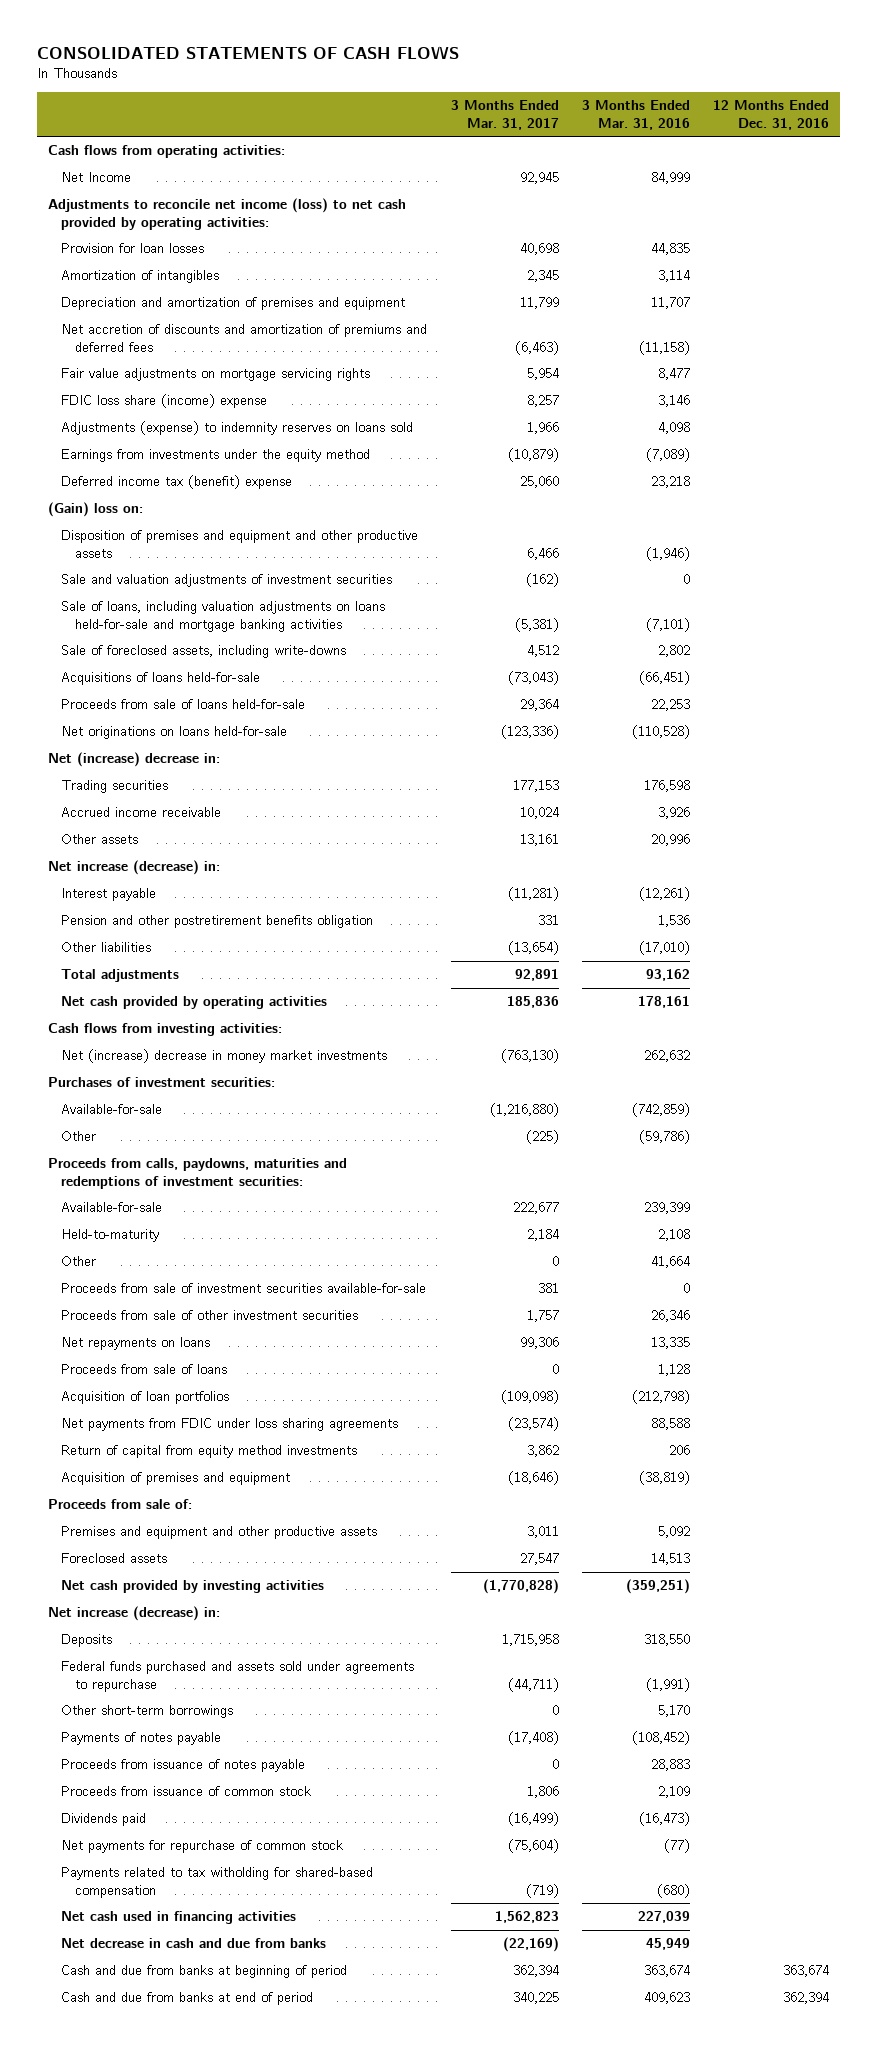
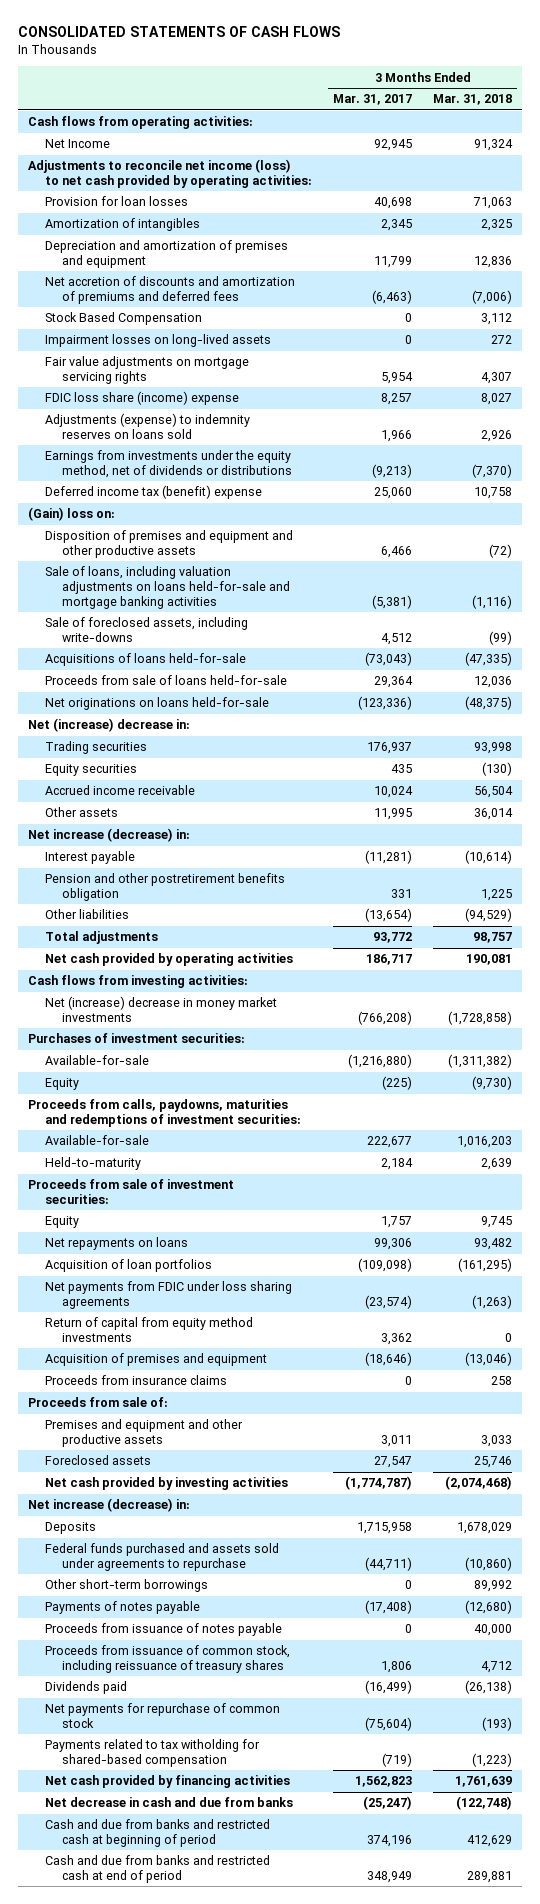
- | 3 Months Ended Mar. 31, 2017 | 3 Months Ended Mar. 31, 2016 | 12 Months Ended Dec. 31, 2016
+ | 3 Months Ended Mar. 31, 2017 | 3 Months Ended Mar. 31, 2018
+ Stock Based Compensation | 0 | 3,112
+ Impairment losses on long-lived assets | 0 | 272
- Earnings from investments under the equity method | (10,879) | (7,089) |
+ Earnings from investments under the equity method, net of dividends or distributions | (9,213) | (7,370)
- Sale and valuation adjustments of investment securities | (162) | 0 |
- Trading securities | 177,153 | 176,598 |
+ Trading securities | 176,937 | 93,998
+ Equity securities | 435 | (130)
- Other assets | 13,161 | 20,996 |
+ Other assets | 11,995 | 36,014
- Total adjustments | 92,891 | 93,162 |
- Net cash provided by operating activities | 185,836 | 178,161 |
+ Total adjustments | 93,772 | 98,757
+ Net cash provided by operating activities | 186,717 | 190,081
- Net (increase) decrease in money market investments | (763,130) | 262,632 |
+ Net (increase) decrease in money market investments | (766,208) | (1,728,858)
- Other | (225) | (59,786) |
+ Equity | (225) | (9,730)
- Other | 0 | 41,664 |
- Proceeds from sale of investment securities available-for-sale | 381 | 0 |
- Proceeds from sale of other investment securities | 1,757 | 26,346 |
+ Proceeds from sale of investment securities:
+ Equity | 1,757 | 9,745
- Proceeds from sale of loans | 0 | 1,128 |
- Return of capital from equity method investments | 3,862 | 206 |
+ Return of capital from equity method investments | 3,362 | 0
+ Proceeds from insurance claims | 0 | 258
- Net cash provided by investing activities | (1,770,828) | (359,251) |
+ Net cash provided by investing activities | (1,774,787) | (2,074,468)
- Proceeds from issuance of common stock | 1,806 | 2,109 |
+ Proceeds from issuance of common stock, including reissuance of treasury shares | 1,806 | 4,712
- Net cash used in financing activities | 1,562,823 | 227,039 |
- Net decrease in cash and due from banks | (22,169) | 45,949 |
- Cash and due from banks at beginning of period | 362,394 | 363,674 | 363,674
- Cash and due from banks at end of period | 340,225 | 409,623 | 362,394
+ Net cash provided by financing activities | 1,562,823 | 1,761,639
+ Net decrease in cash and due from banks | (25,247) | (122,748)
+ Cash and due from banks and restricted cash at beginning of period | 374,196 | 412,629
+ Cash and due from banks and restricted cash at end of period | 348,949 | 289,881

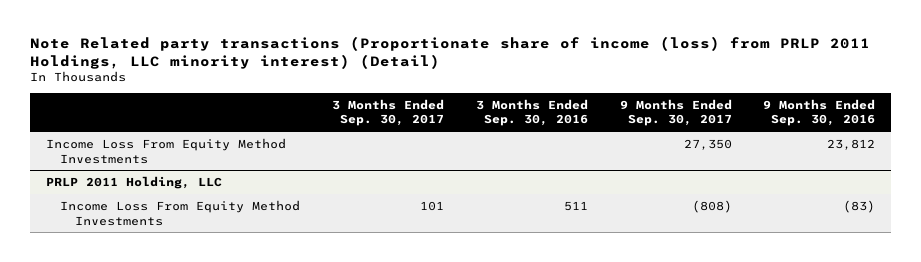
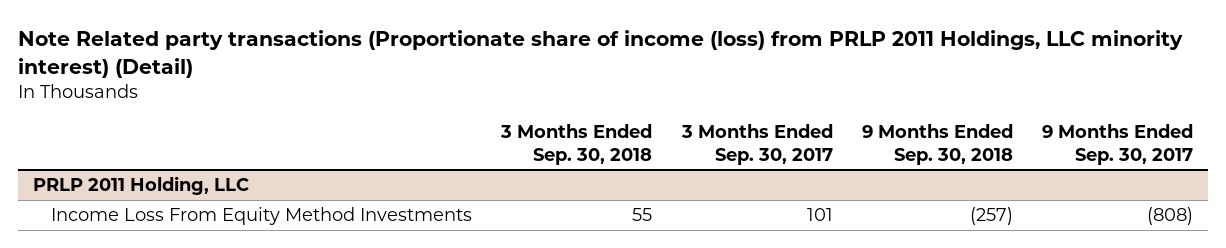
- | 3 Months Ended Sep. 30, 2017 | 3 Months Ended Sep. 30, 2016 | 9 Months Ended Sep. 30, 2017 | 9 Months Ended Sep. 30, 2016
+ | 3 Months Ended Sep. 30, 2018 | 3 Months Ended Sep. 30, 2017 | 9 Months Ended Sep. 30, 2018 | 9 Months Ended Sep. 30, 2017
- Income Loss From Equity Method Investments | | | 27,350 | 23,812

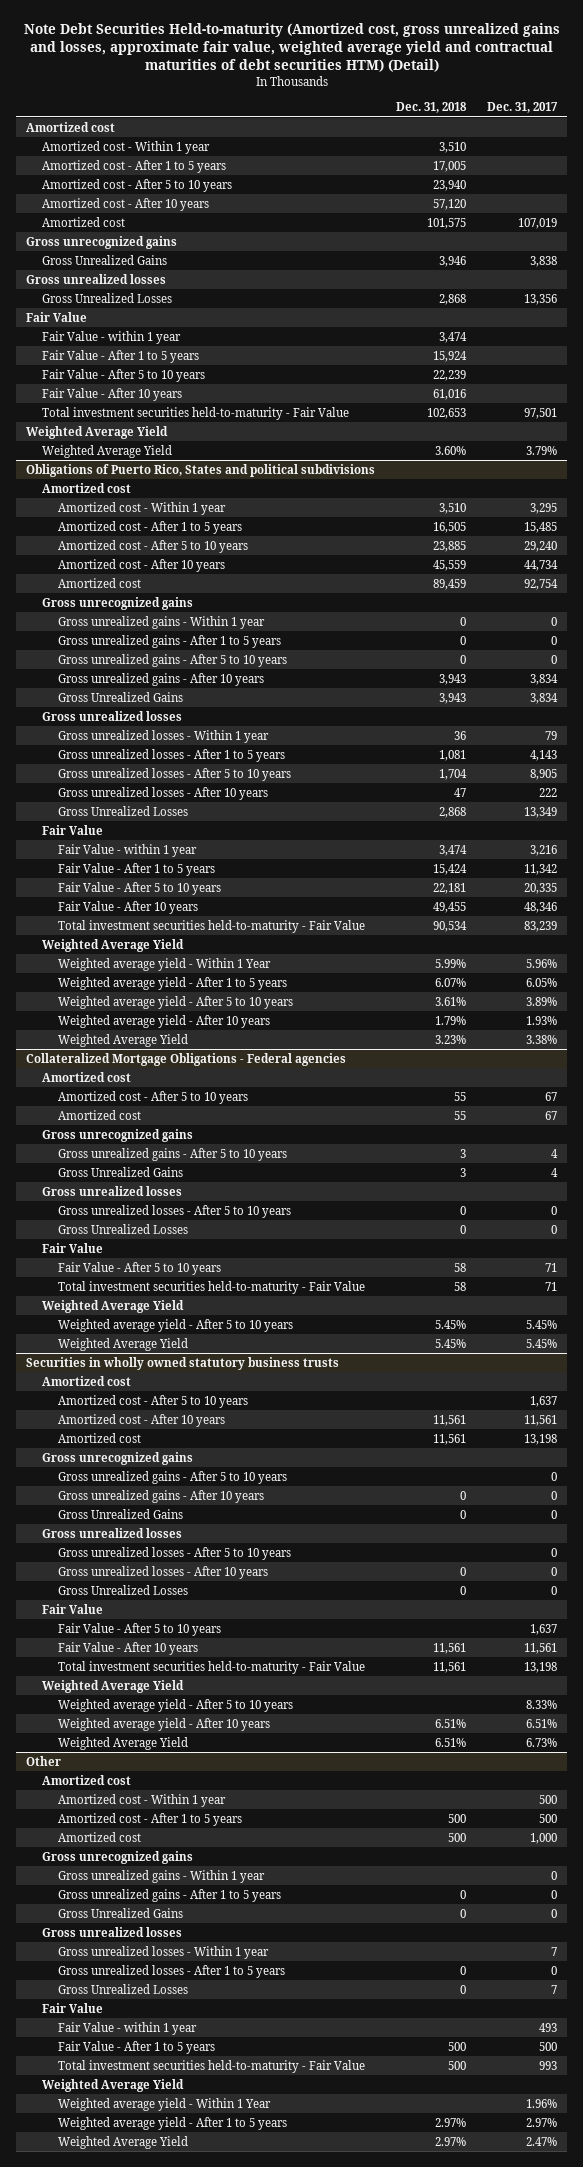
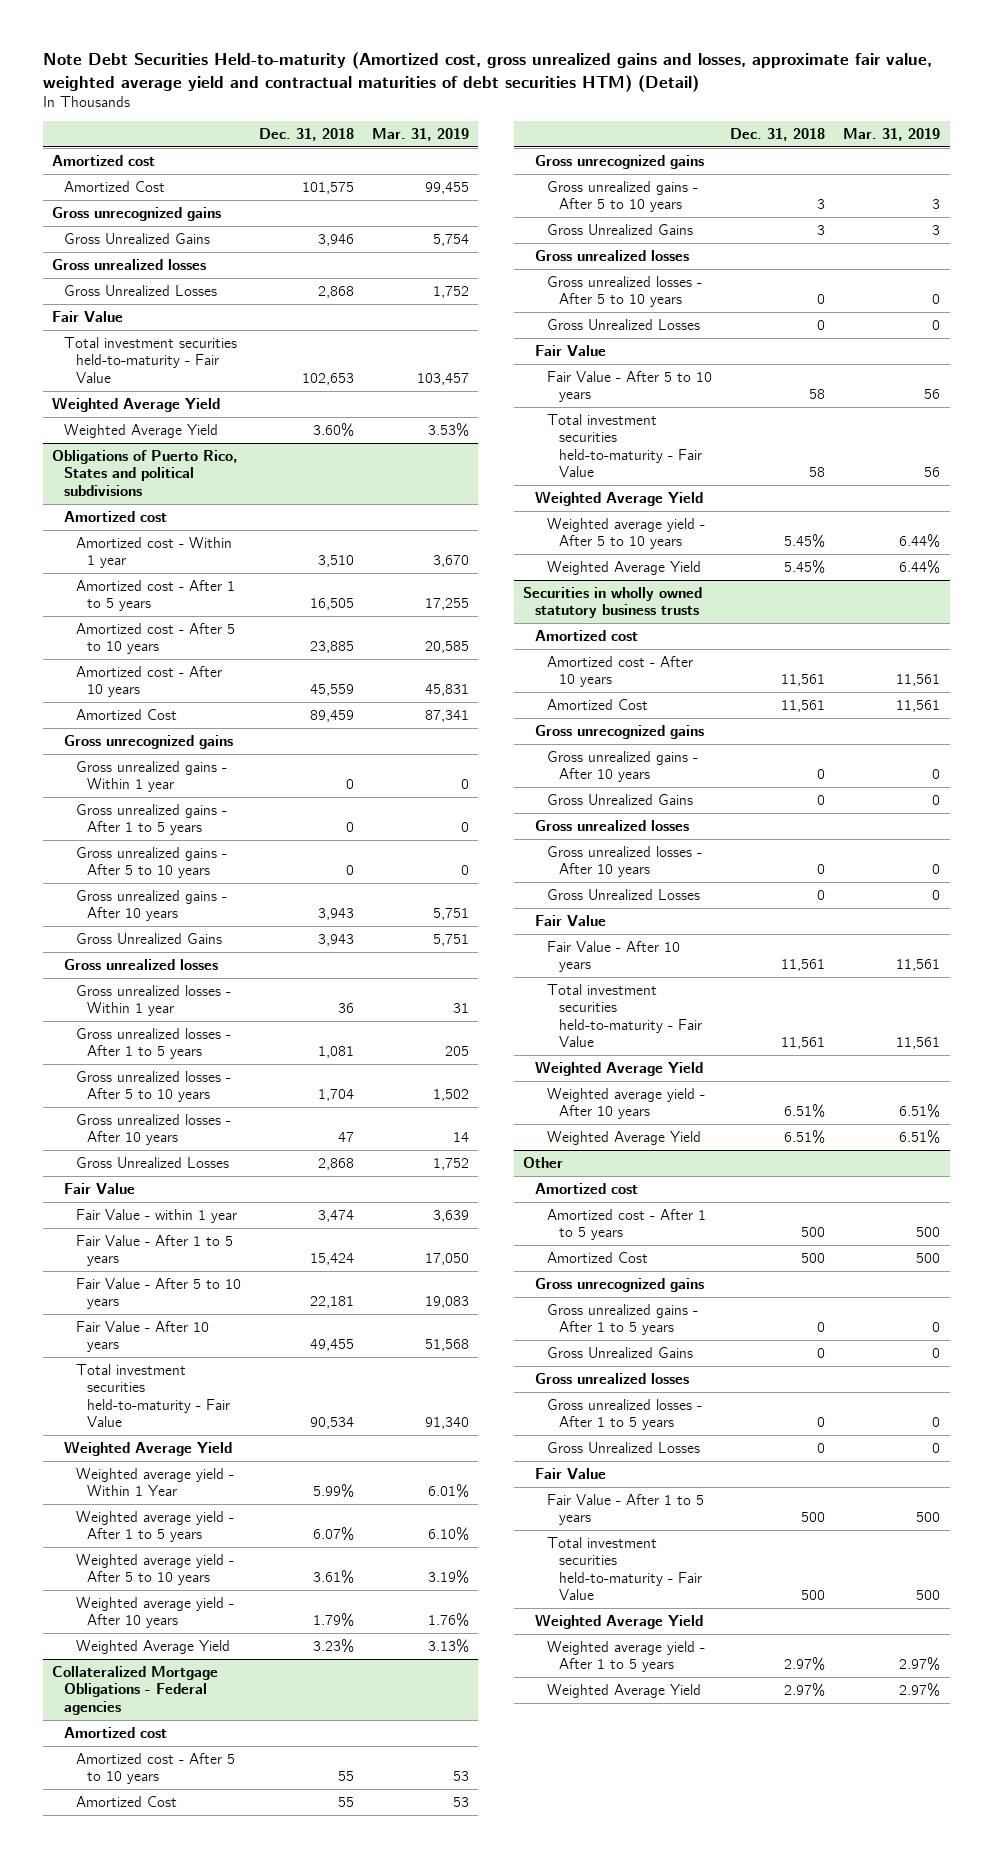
- | Dec. 31, 2018 | Dec. 31, 2017
+ | Dec. 31, 2018 | Mar. 31, 2019
- Amortized cost - Within 1 year | 3,510 |
- Amortized cost - After 1 to 5 years | 17,005 |
- Amortized cost - After 5 to 10 years | 23,940 |
- Amortized cost - After 10 years | 57,120 |
- Amortized cost | 101,575 | 107,019
+ Amortized Cost | 101,575 | 99,455
- Fair Value - within 1 year | 3,474 |
- Fair Value - After 1 to 5 years | 15,924 |
- Fair Value - After 5 to 10 years | 22,239 |
- Fair Value - After 10 years | 61,016 |
@ Obligations of Puerto Rico, States and political subdivisions
- Amortized cost | 89,459 | 92,754
+ Amortized Cost | 89,459 | 87,341
@ Collateralized Mortgage Obligations - Federal agencies
- Amortized cost | 55 | 67
+ Amortized Cost | 55 | 53
@ Securities in wholly owned statutory business trusts
- Amortized cost - After 5 to 10 years | | 1,637
- Amortized cost | 11,561 | 13,198
+ Amortized Cost | 11,561 | 11,561
- Gross unrealized gains - After 5 to 10 years | | 0
- Gross unrealized losses - After 5 to 10 years | | 0
- Fair Value - After 5 to 10 years | | 1,637
- Weighted average yield - After 5 to 10 years | | 8.33%
@ Other
- Amortized cost - Within 1 year | | 500
- Amortized cost | 500 | 1,000
+ Amortized Cost | 500 | 500
- Gross unrealized gains - Within 1 year | | 0
- Gross unrealized losses - Within 1 year | | 7
- Fair Value - within 1 year | | 493
- Weighted average yield - Within 1 Year | | 1.96%

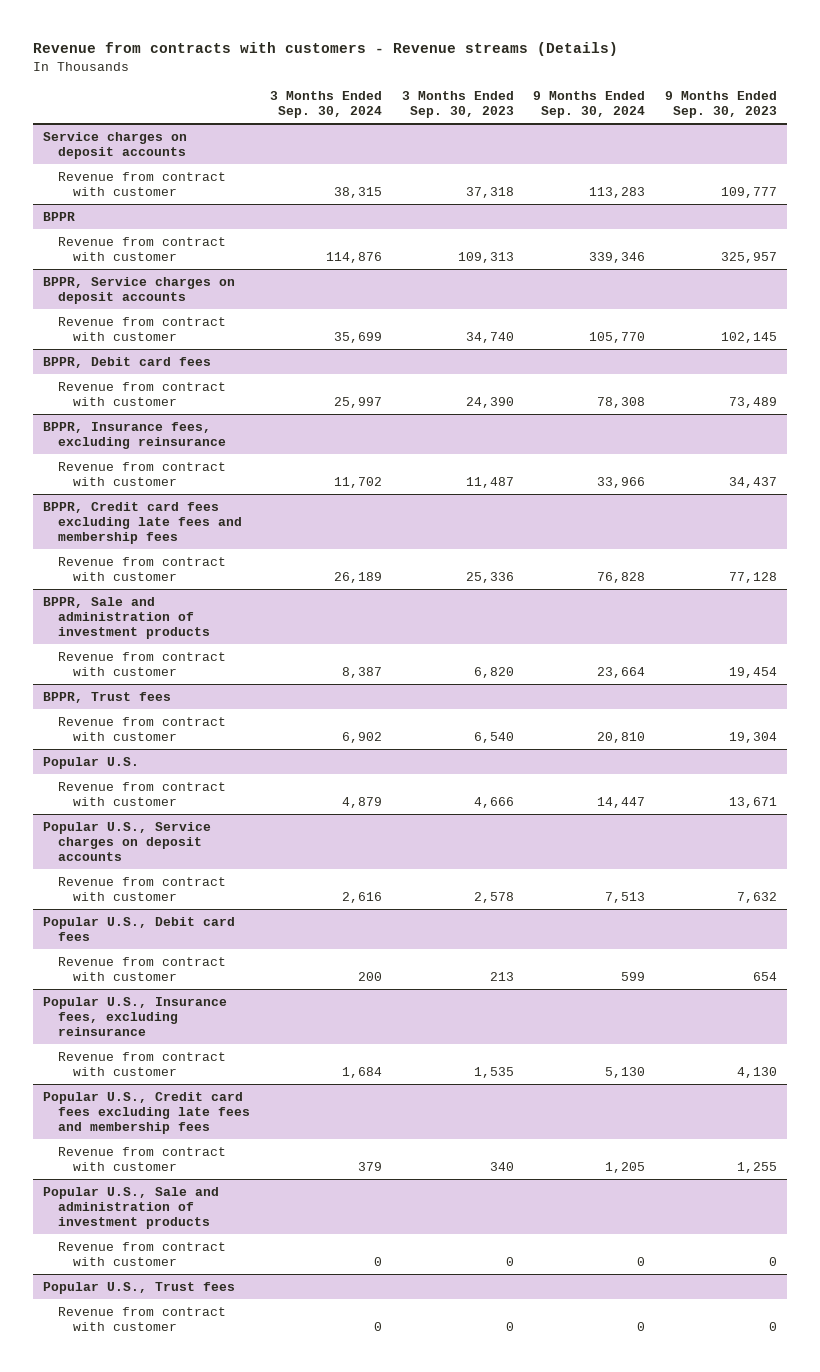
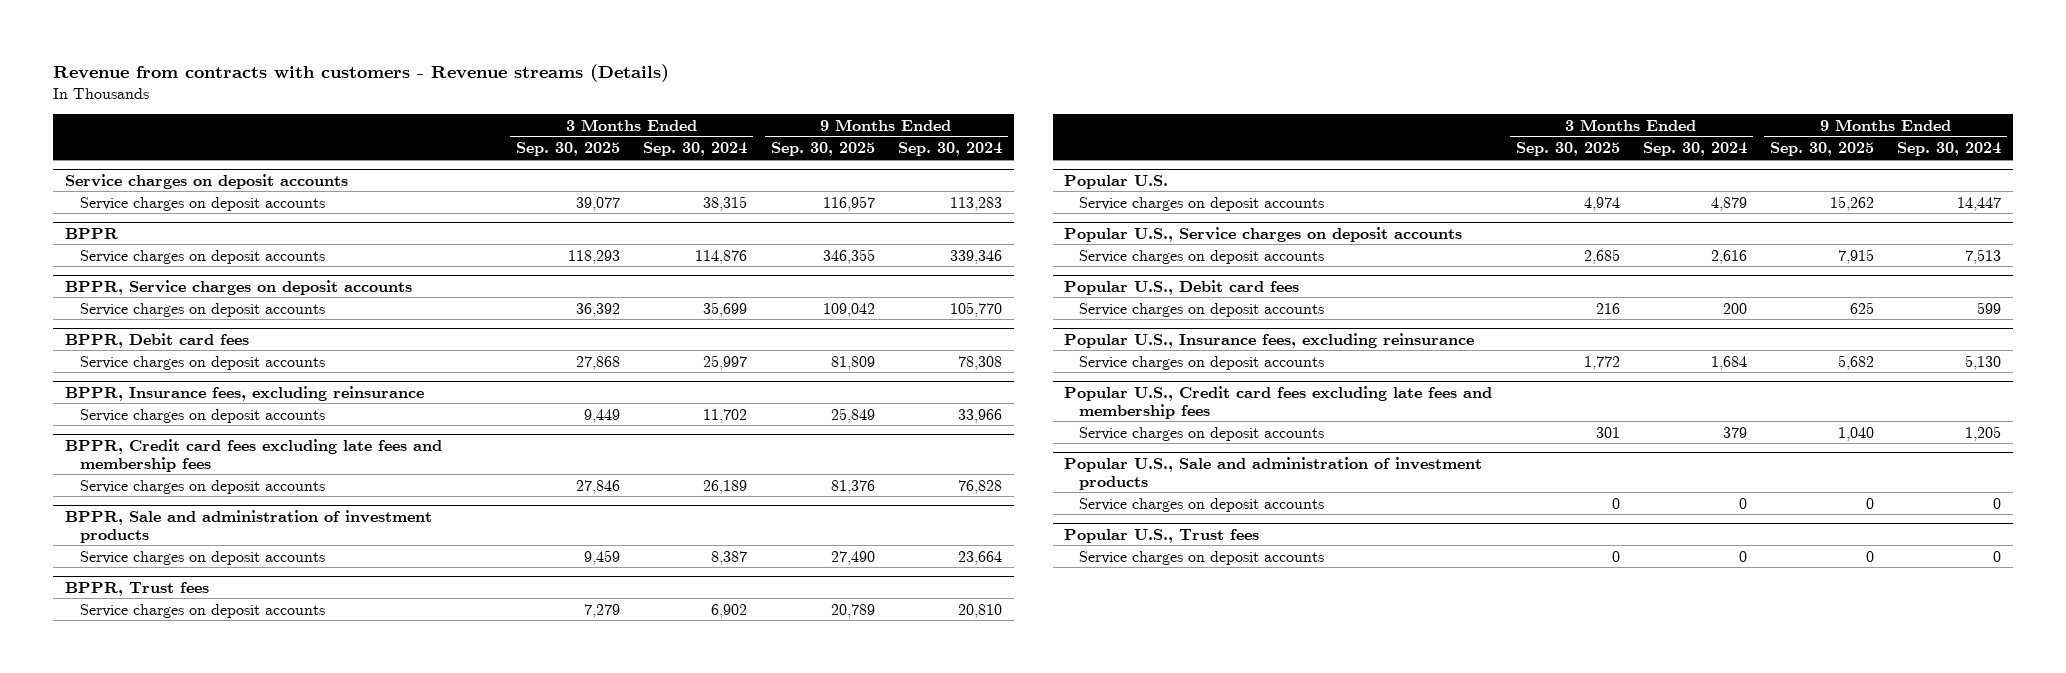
- | 3 Months Ended Sep. 30, 2024 | 3 Months Ended Sep. 30, 2023 | 9 Months Ended Sep. 30, 2024 | 9 Months Ended Sep. 30, 2023
+ | 3 Months Ended Sep. 30, 2025 | 3 Months Ended Sep. 30, 2024 | 9 Months Ended Sep. 30, 2025 | 9 Months Ended Sep. 30, 2024
@ Service charges on deposit accounts
- Revenue from contract with customer | 38,315 | 37,318 | 113,283 | 109,777
+ Service charges on deposit accounts | 39,077 | 38,315 | 116,957 | 113,283
@ BPPR
- Revenue from contract with customer | 114,876 | 109,313 | 339,346 | 325,957
+ Service charges on deposit accounts | 118,293 | 114,876 | 346,355 | 339,346
@ BPPR, Service charges on deposit accounts
- Revenue from contract with customer | 35,699 | 34,740 | 105,770 | 102,145
+ Service charges on deposit accounts | 36,392 | 35,699 | 109,042 | 105,770
@ BPPR, Debit card fees
- Revenue from contract with customer | 25,997 | 24,390 | 78,308 | 73,489
+ Service charges on deposit accounts | 27,868 | 25,997 | 81,809 | 78,308
@ BPPR, Insurance fees, excluding reinsurance
- Revenue from contract with customer | 11,702 | 11,487 | 33,966 | 34,437
+ Service charges on deposit accounts | 9,449 | 11,702 | 25,849 | 33,966
@ BPPR, Credit card fees excluding late fees and membership fees
- Revenue from contract with customer | 26,189 | 25,336 | 76,828 | 77,128
+ Service charges on deposit accounts | 27,846 | 26,189 | 81,376 | 76,828
@ BPPR, Sale and administration of investment products
- Revenue from contract with customer | 8,387 | 6,820 | 23,664 | 19,454
+ Service charges on deposit accounts | 9,459 | 8,387 | 27,490 | 23,664
@ BPPR, Trust fees
- Revenue from contract with customer | 6,902 | 6,540 | 20,810 | 19,304
+ Service charges on deposit accounts | 7,279 | 6,902 | 20,789 | 20,810
@ Popular U.S.
- Revenue from contract with customer | 4,879 | 4,666 | 14,447 | 13,671
+ Service charges on deposit accounts | 4,974 | 4,879 | 15,262 | 14,447
@ Popular U.S., Service charges on deposit accounts
- Revenue from contract with customer | 2,616 | 2,578 | 7,513 | 7,632
+ Service charges on deposit accounts | 2,685 | 2,616 | 7,915 | 7,513
@ Popular U.S., Debit card fees
- Revenue from contract with customer | 200 | 213 | 599 | 654
+ Service charges on deposit accounts | 216 | 200 | 625 | 599
@ Popular U.S., Insurance fees, excluding reinsurance
- Revenue from contract with customer | 1,684 | 1,535 | 5,130 | 4,130
+ Service charges on deposit accounts | 1,772 | 1,684 | 5,682 | 5,130
@ Popular U.S., Credit card fees excluding late fees and membership fees
- Revenue from contract with customer | 379 | 340 | 1,205 | 1,255
+ Service charges on deposit accounts | 301 | 379 | 1,040 | 1,205
@ Popular U.S., Sale and administration of investment products
- Revenue from contract with customer | 0 | 0 | 0 | 0
+ Service charges on deposit accounts | 0 | 0 | 0 | 0
@ Popular U.S., Trust fees
- Revenue from contract with customer | 0 | 0 | 0 | 0
+ Service charges on deposit accounts | 0 | 0 | 0 | 0

